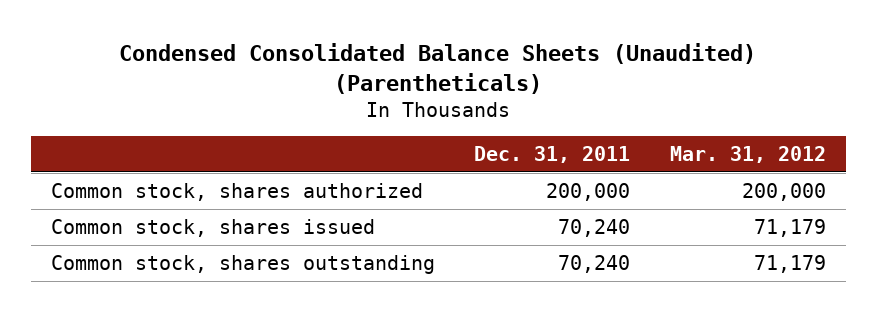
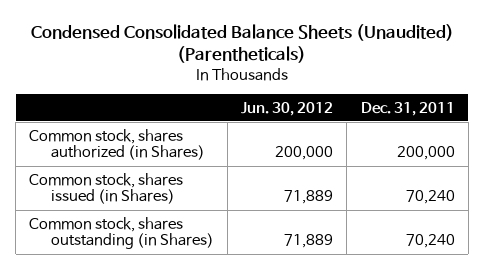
- | Dec. 31, 2011 | Mar. 31, 2012
+ | Jun. 30, 2012 | Dec. 31, 2011
- Common stock, shares authorized | 200,000 | 200,000
- Common stock, shares issued | 70,240 | 71,179
- Common stock, shares outstanding | 70,240 | 71,179
+ Common stock, shares authorized (in Shares) | 200,000 | 200,000
+ Common stock, shares issued (in Shares) | 71,889 | 70,240
+ Common stock, shares outstanding (in Shares) | 71,889 | 70,240

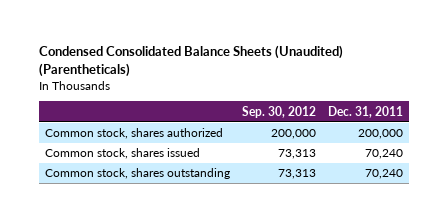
- | Jun. 30, 2012 | Dec. 31, 2011
+ | Sep. 30, 2012 | Dec. 31, 2011
- Common stock, shares authorized (in Shares) | 200,000 | 200,000
- Common stock, shares issued (in Shares) | 71,889 | 70,240
- Common stock, shares outstanding (in Shares) | 71,889 | 70,240
+ Common stock, shares authorized | 200,000 | 200,000
+ Common stock, shares issued | 73,313 | 70,240
+ Common stock, shares outstanding | 73,313 | 70,240

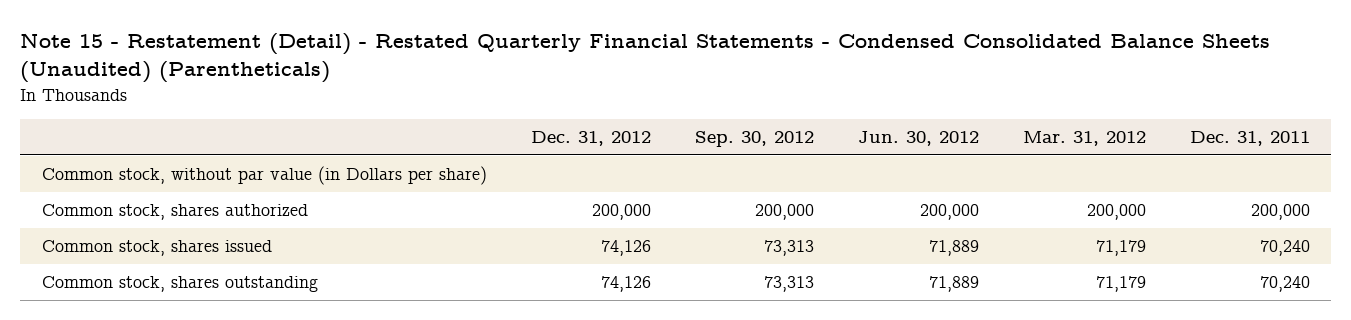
- Condensed Consolidated Balance Sheets (Unaudited) (Parentheticals)
+ Note 15 - Restatement (Detail) - Restated Quarterly Financial Statements - Condensed Consolidated Balance Sheets (Unaudited) (Parentheticals)
- | Sep. 30, 2012 | Dec. 31, 2011
+ | Dec. 31, 2012 | Sep. 30, 2012 | Jun. 30, 2012 | Mar. 31, 2012 | Dec. 31, 2011
- Common stock, shares authorized | 200,000 | 200,000
- Common stock, shares issued | 73,313 | 70,240
- Common stock, shares outstanding | 73,313 | 70,240
+ Common stock, without par valuе (in Dollars per share)
+ Common stock, sharеs authorizеd | 200,000 | 200,000 | 200,000 | 200,000 | 200,000
+ Common stock, sharеs issuеd | 74,126 | 73,313 | 71,889 | 71,179 | 70,240
+ Common stock, sharеs outstanding | 74,126 | 73,313 | 71,889 | 71,179 | 70,240

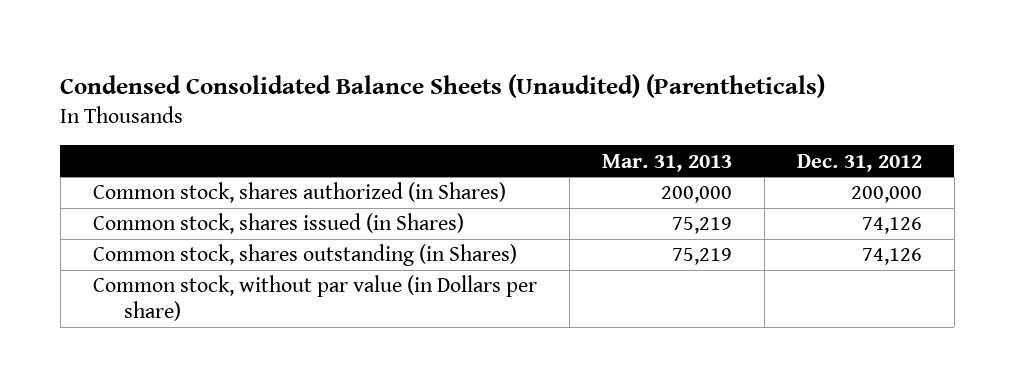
- Note 15 - Restatement (Detail) - Restated Quarterly Financial Statements - Condensed Consolidated Balance Sheets (Unaudited) (Parentheticals)
+ Condensed Consolidated Balance Sheets (Unaudited) (Parentheticals)
- | Dec. 31, 2012 | Sep. 30, 2012 | Jun. 30, 2012 | Mar. 31, 2012 | Dec. 31, 2011
+ | Mar. 31, 2013 | Dec. 31, 2012
- Common stock, without par valuе (in Dollars per share)
- Common stock, sharеs authorizеd | 200,000 | 200,000 | 200,000 | 200,000 | 200,000
- Common stock, sharеs issuеd | 74,126 | 73,313 | 71,889 | 71,179 | 70,240
- Common stock, sharеs outstanding | 74,126 | 73,313 | 71,889 | 71,179 | 70,240
+ Common stock, shares authorized (in Shares) | 200,000 | 200,000
+ Common stock, shares issued (in Shares) | 75,219 | 74,126
+ Common stock, shares outstanding (in Shares) | 75,219 | 74,126
+ Common stock, without par value (in Dollars per share)

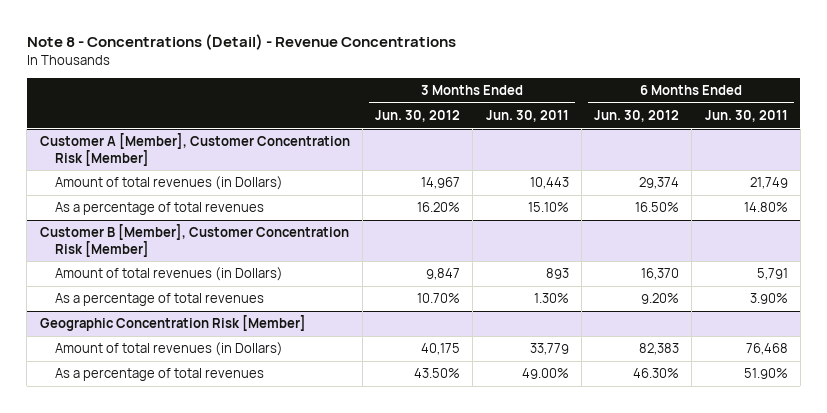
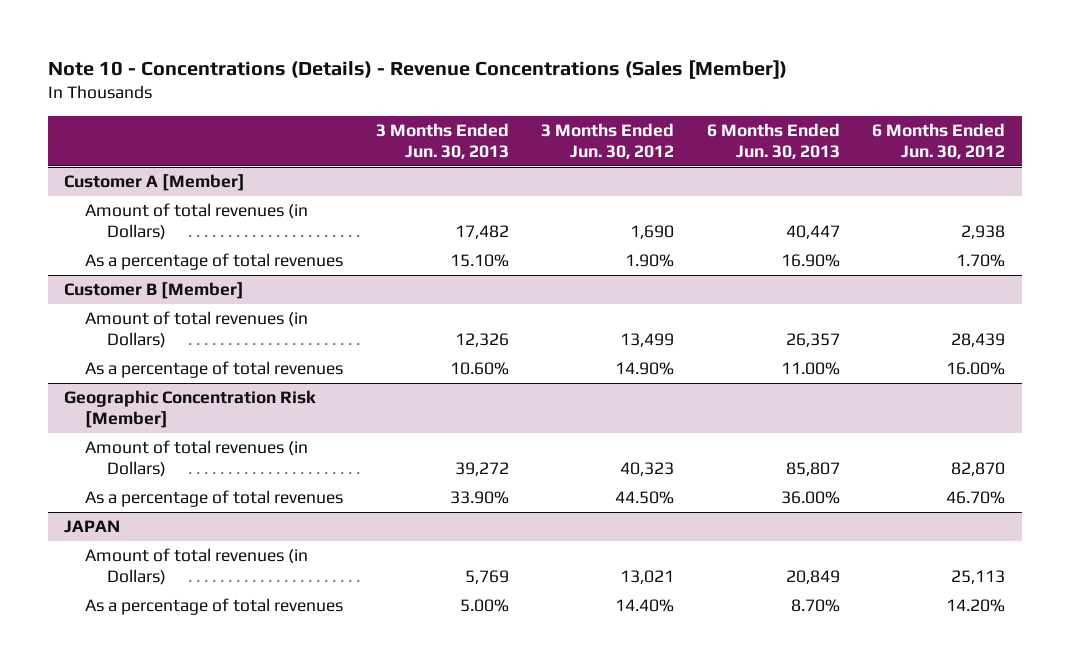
- Note 8 - Concentrations (Detail) - Revenue Concentrations
+ Note 10 - Concentrations (Details) - Revenue Concentrations (Sales [Member])
- | 3 Months Ended Jun. 30, 2012 | 3 Months Ended Jun. 30, 2011 | 6 Months Ended Jun. 30, 2012 | 6 Months Ended Jun. 30, 2011
+ | 3 Months Ended Jun. 30, 2013 | 3 Months Ended Jun. 30, 2012 | 6 Months Ended Jun. 30, 2013 | 6 Months Ended Jun. 30, 2012
- Customer A [Member], Customer Concentration Risk [Member]
- Amount of total revenues (in Dollars) | 14,967 | 10,443 | 29,374 | 21,749
- As a percentage of total revenues | 16.20% | 15.10% | 16.50% | 14.80%
- Customer B [Member], Customer Concentration Risk [Member]
- Amount of total revenues (in Dollars) | 9,847 | 893 | 16,370 | 5,791
- As a percentage of total revenues | 10.70% | 1.30% | 9.20% | 3.90%
+ Customer A [Member]
+ Amount of total revenues (in Dollars) | 17,482 | 1,690 | 40,447 | 2,938
+ As a percentage of total revenues | 15.10% | 1.90% | 16.90% | 1.70%
+ Customer B [Member]
+ Amount of total revenues (in Dollars) | 12,326 | 13,499 | 26,357 | 28,439
+ As a percentage of total revenues | 10.60% | 14.90% | 11.00% | 16.00%
@ Geographic Concentration Risk [Member]
- Amount of total revenues (in Dollars) | 40,175 | 33,779 | 82,383 | 76,468
- As a percentage of total revenues | 43.50% | 49.00% | 46.30% | 51.90%
+ Amount of total revenues (in Dollars) | 39,272 | 40,323 | 85,807 | 82,870
+ As a percentage of total revenues | 33.90% | 44.50% | 36.00% | 46.70%
+ JAPAN
+ Amount of total revenues (in Dollars) | 5,769 | 13,021 | 20,849 | 25,113
+ As a percentage of total revenues | 5.00% | 14.40% | 8.70% | 14.20%

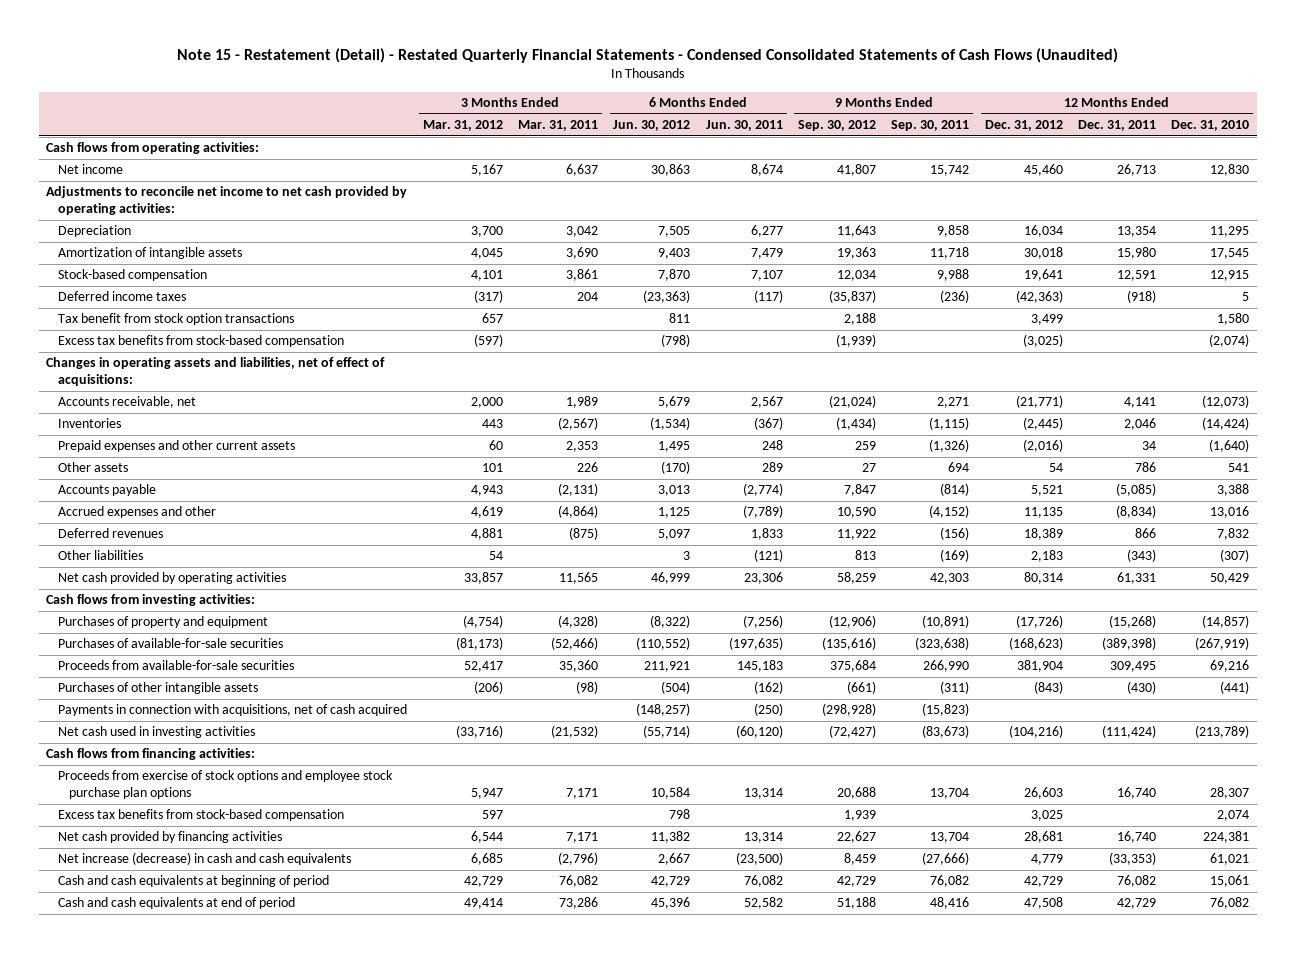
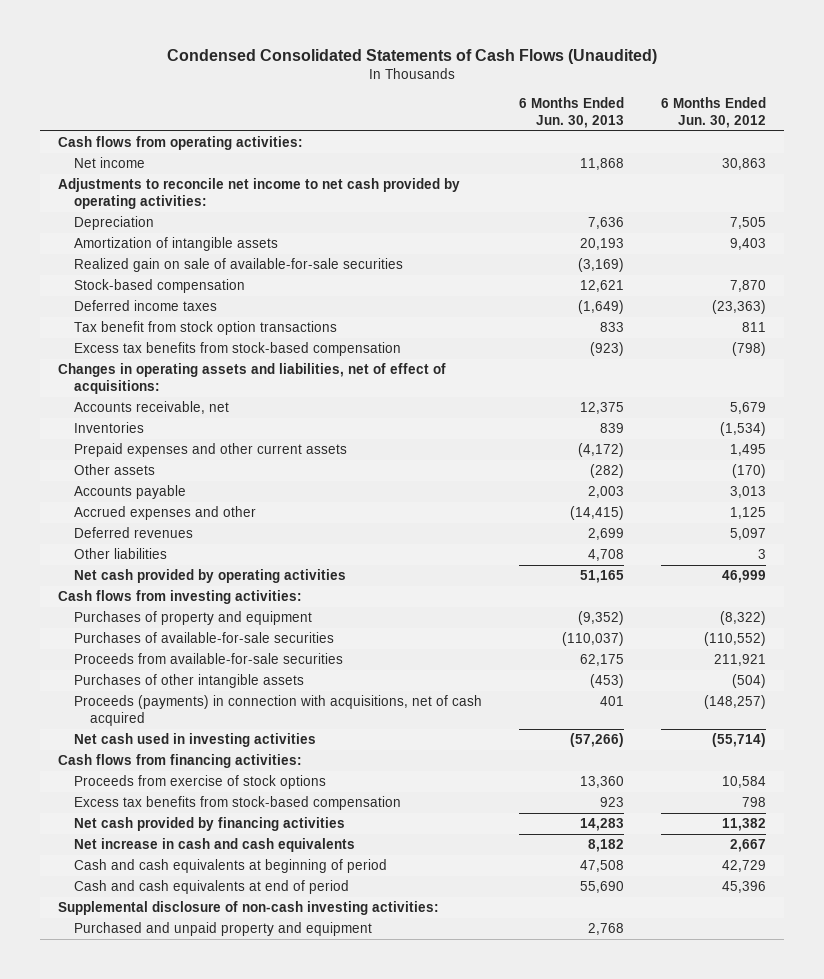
- Note 15 - Restatement (Detail) - Restated Quarterly Financial Statements - Condensed Consolidated Statements of Cash Flows (Unaudited)
+ Condensed Consolidated Statements of Cash Flows (Unaudited)
- | 3 Months Ended Mar. 31, 2012 | 3 Months Ended Mar. 31, 2011 | 6 Months Ended Jun. 30, 2012 | 6 Months Ended Jun. 30, 2011 | 9 Months Ended Sep. 30, 2012 | 9 Months Ended Sep. 30, 2011 | 12 Months Ended Dec. 31, 2012 | 12 Months Ended Dec. 31, 2011 | 12 Months Ended Dec. 31, 2010
+ | 6 Months Ended Jun. 30, 2013 | 6 Months Ended Jun. 30, 2012
+ Realized gain on sale of available-for-sale securities | (3,169) |
- Payments in connection with acquisitions, net of cash acquired | | | (148,257) | (250) | (298,928) | (15,823) | | |
+ Proceeds (payments) in connection with acquisitions, net of cash acquired | 401 | (148,257)
- Proceeds from exercise of stock options and employee stock purchase plan options | 5,947 | 7,171 | 10,584 | 13,314 | 20,688 | 13,704 | 26,603 | 16,740 | 28,307
+ Proceeds from exercise of stock options | 13,360 | 10,584
- Net increase (decrease) in cash and cash equivalents | 6,685 | (2,796) | 2,667 | (23,500) | 8,459 | (27,666) | 4,779 | (33,353) | 61,021
+ Net increase in cash and cash equivalents | 8,182 | 2,667
+ Supplemental disclosure of non-cash investing activities:
+ Purchased and unpaid property and equipment | 2,768 |

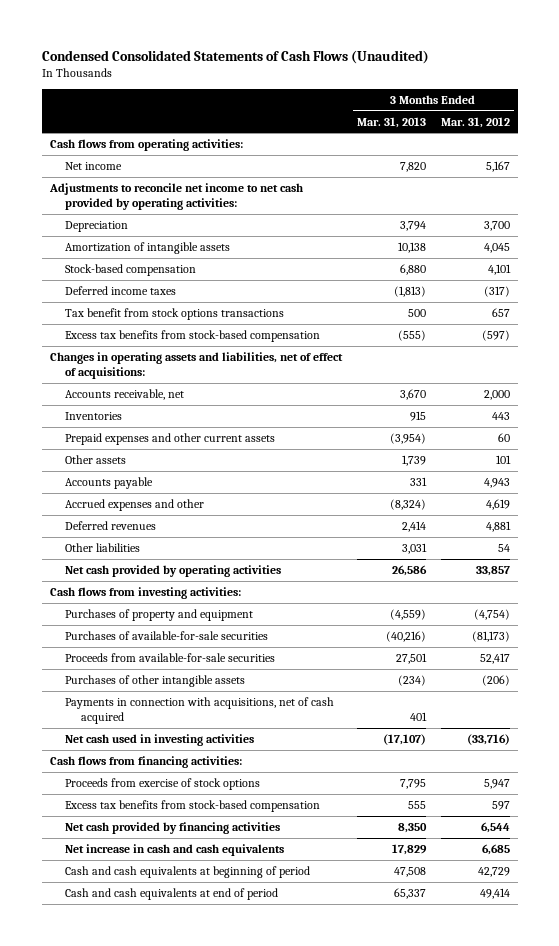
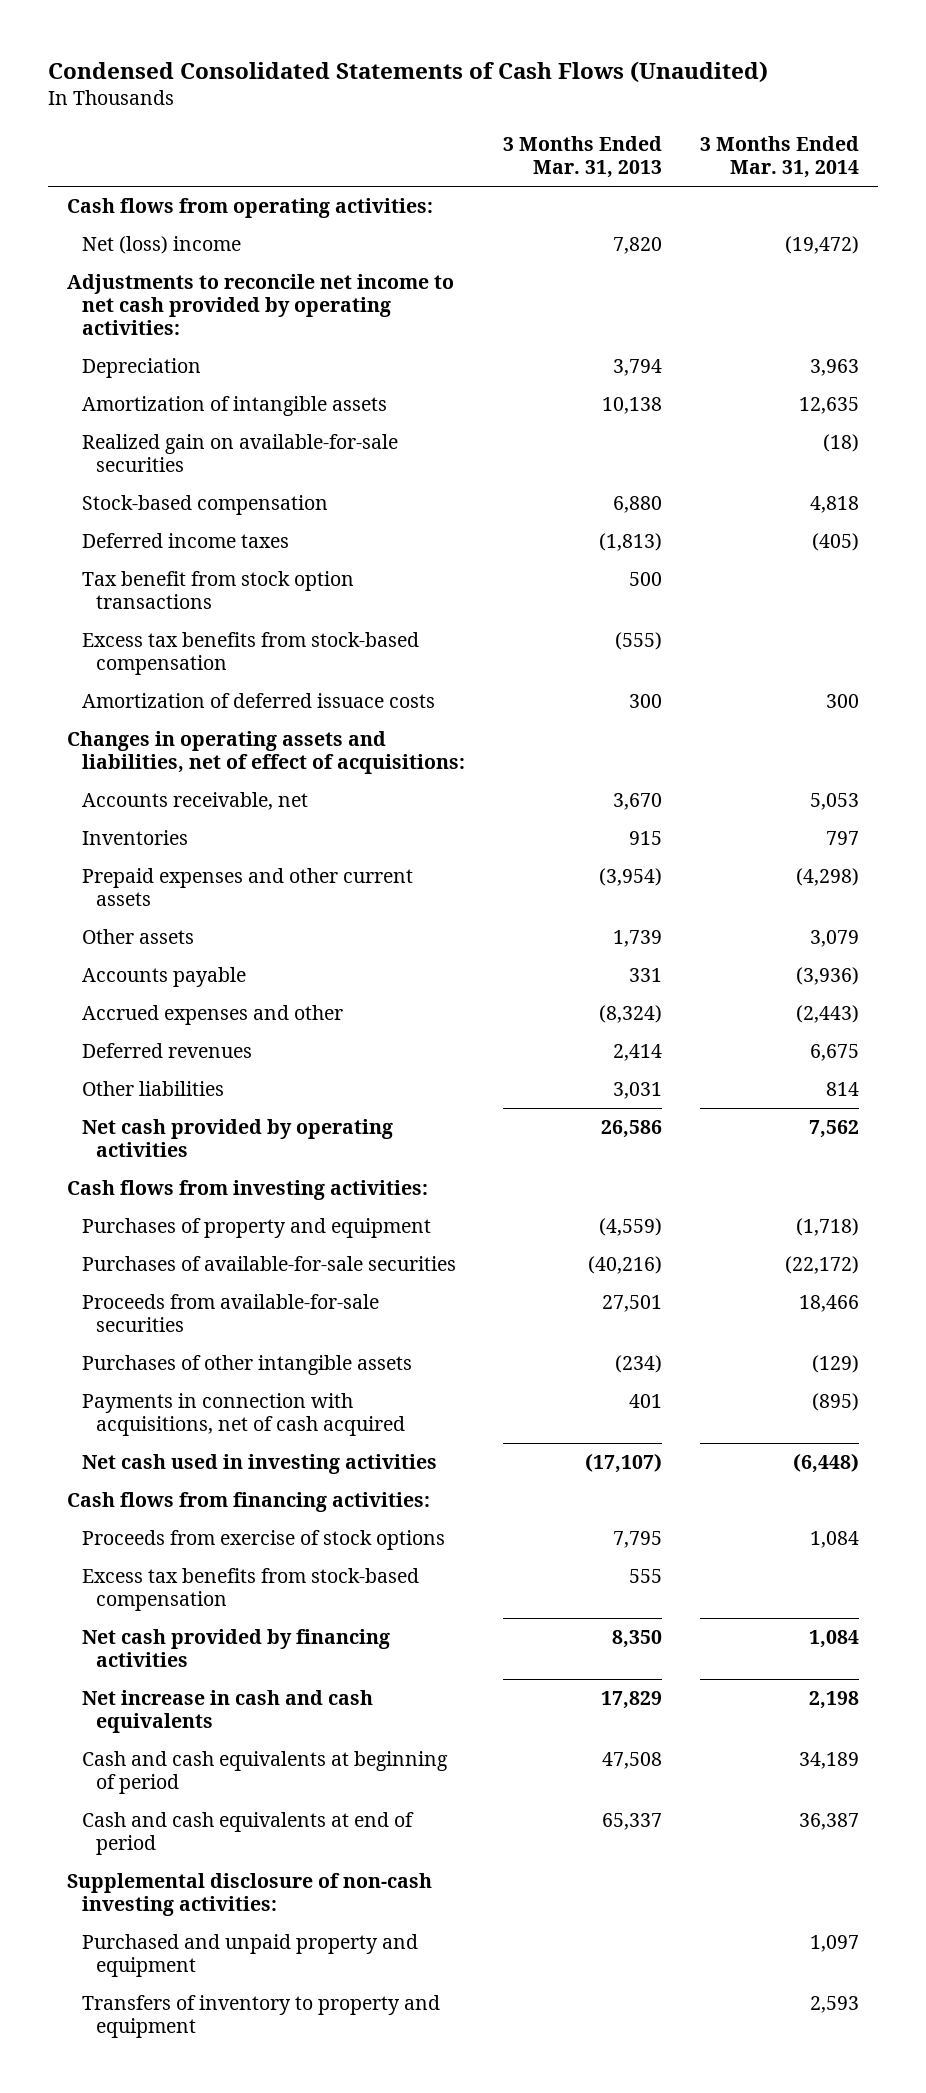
- | 3 Months Ended Mar. 31, 2013 | 3 Months Ended Mar. 31, 2012
+ | 3 Months Ended Mar. 31, 2013 | 3 Months Ended Mar. 31, 2014
- Net income | 7,820 | 5,167
+ Net (loss) income | 7,820 | (19,472)
+ Realized gain on available-for-sale securities | | (18)
- Tax benefit from stock options transactions | 500 | 657
+ Tax benefit from stock option transactions | 500 |
+ Amortization of deferred issuace costs | 300 | 300
+ Supplemental disclosure of non-cash investing activities:
+ Purchased and unpaid property and equipment | | 1,097
+ Transfers of inventory to property and equipment | | 2,593

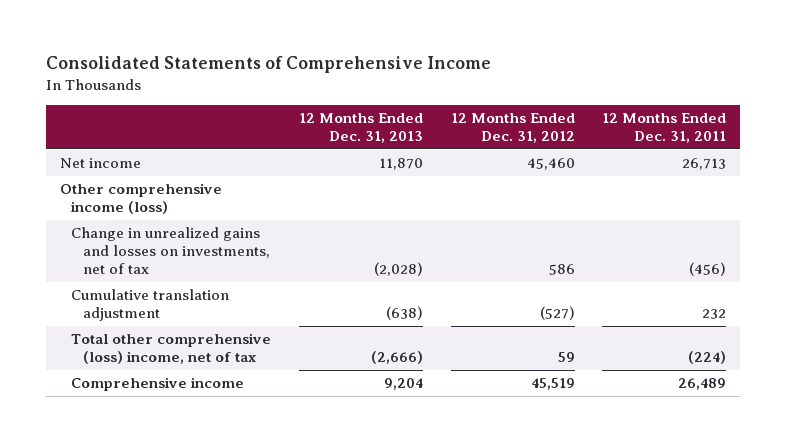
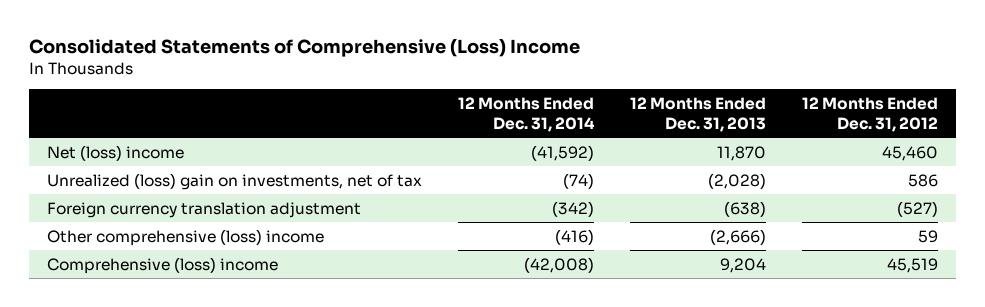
- Consolidated Statements of Comprehensive Income
+ Consolidated Statements of Comprehensive (Loss) Income
- | 12 Months Ended Dec. 31, 2013 | 12 Months Ended Dec. 31, 2012 | 12 Months Ended Dec. 31, 2011
+ | 12 Months Ended Dec. 31, 2014 | 12 Months Ended Dec. 31, 2013 | 12 Months Ended Dec. 31, 2012
- Net income | 11,870 | 45,460 | 26,713
- Other comprehensive income (loss)
- Change in unrealized gains and losses on investments, net of tax | (2,028) | 586 | (456)
- Cumulative translation adjustment | (638) | (527) | 232
- Total other comprehensive (loss) income, net of tax | (2,666) | 59 | (224)
- Comprehensive income | 9,204 | 45,519 | 26,489
+ Net (loss) income | (41,592) | 11,870 | 45,460
+ Unrealized (loss) gain on investments, net of tax | (74) | (2,028) | 586
+ Foreign currency translation adjustment | (342) | (638) | (527)
+ Other comprehensive (loss) income | (416) | (2,666) | 59
+ Comprehensive (loss) income | (42,008) | 9,204 | 45,519

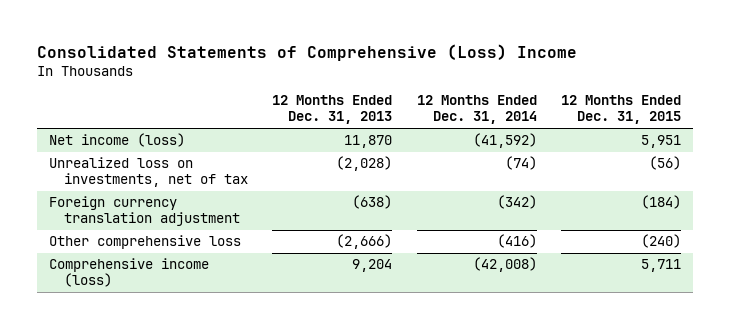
- | 12 Months Ended Dec. 31, 2014 | 12 Months Ended Dec. 31, 2013 | 12 Months Ended Dec. 31, 2012
+ | 12 Months Ended Dec. 31, 2013 | 12 Months Ended Dec. 31, 2014 | 12 Months Ended Dec. 31, 2015
- Net (loss) income | (41,592) | 11,870 | 45,460
- Unrealized (loss) gain on investments, net of tax | (74) | (2,028) | 586
+ Net income (loss) | 11,870 | (41,592) | 5,951
+ Unrealized loss on investments, net of tax | (2,028) | (74) | (56)
- Other comprehensive (loss) income | (416) | (2,666) | 59
- Comprehensive (loss) income | (42,008) | 9,204 | 45,519
+ Other comprehensive loss | (2,666) | (416) | (240)
+ Comprehensive income (loss) | 9,204 | (42,008) | 5,711

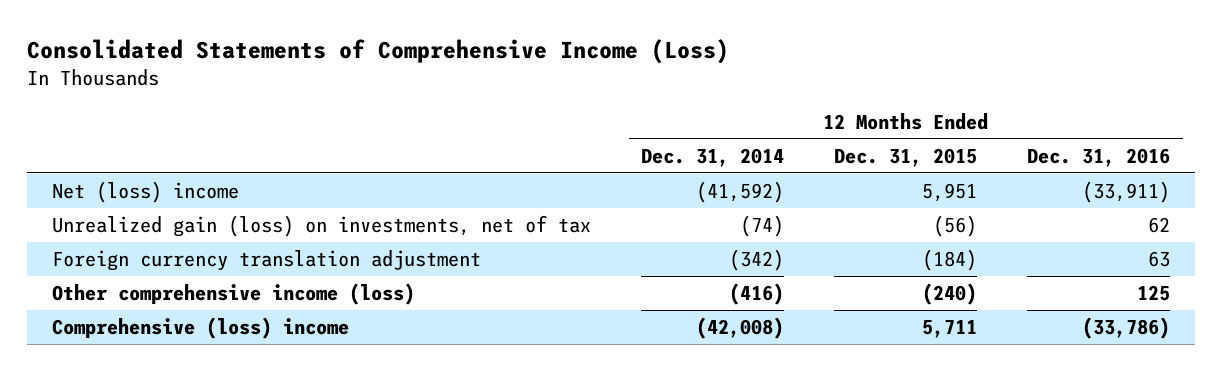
- Consolidated Statements of Comprehensive (Loss) Income
+ Consolidated Statements of Comprehensive Income (Loss)
- | 12 Months Ended Dec. 31, 2013 | 12 Months Ended Dec. 31, 2014 | 12 Months Ended Dec. 31, 2015
+ | 12 Months Ended Dec. 31, 2014 | 12 Months Ended Dec. 31, 2015 | 12 Months Ended Dec. 31, 2016
- Net income (loss) | 11,870 | (41,592) | 5,951
- Unrealized loss on investments, net of tax | (2,028) | (74) | (56)
+ Net (loss) income | (41,592) | 5,951 | (33,911)
+ Unrealized gain (loss) on investments, net of tax | (74) | (56) | 62
- Other comprehensive loss | (2,666) | (416) | (240)
- Comprehensive income (loss) | 9,204 | (42,008) | 5,711
+ Other comprehensive income (loss) | (416) | (240) | 125
+ Comprehensive (loss) income | (42,008) | 5,711 | (33,786)

